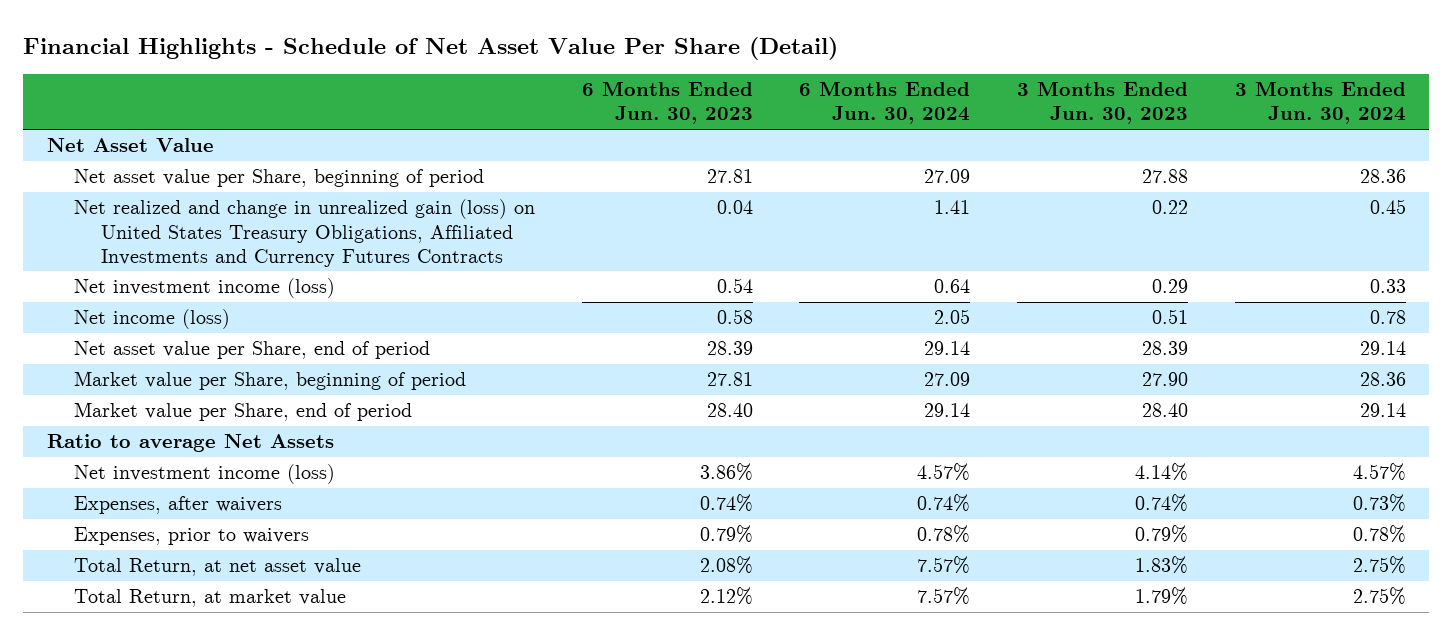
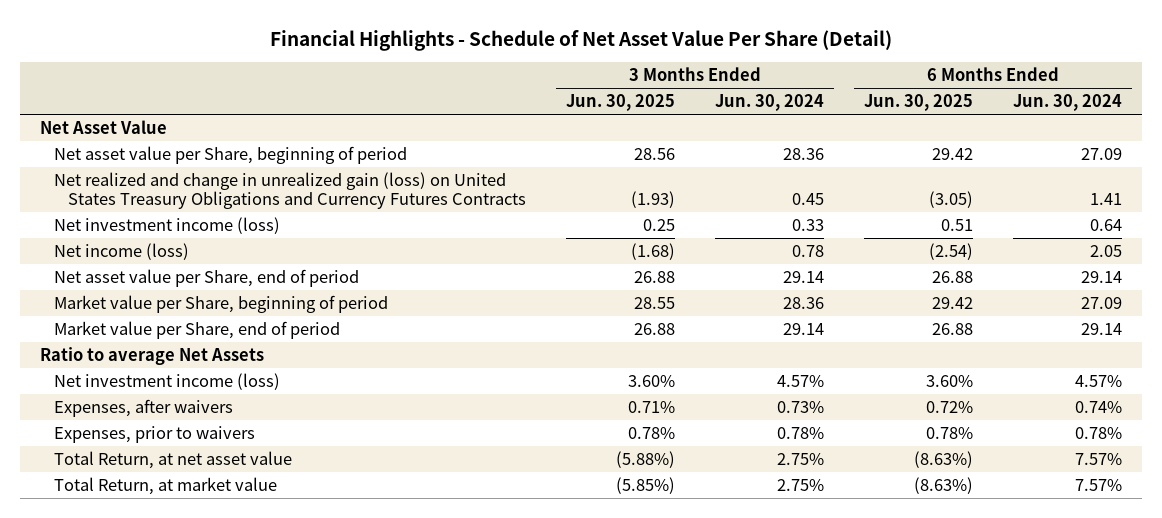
- | 6 Months Ended Jun. 30, 2023 | 6 Months Ended Jun. 30, 2024 | 3 Months Ended Jun. 30, 2023 | 3 Months Ended Jun. 30, 2024
+ | 3 Months Ended Jun. 30, 2025 | 3 Months Ended Jun. 30, 2024 | 6 Months Ended Jun. 30, 2025 | 6 Months Ended Jun. 30, 2024
- Net realized and change in unrealized gain (loss) on United States Treasury Obligations, Affiliated Investments and Currency Futures Contracts | 0.04 | 1.41 | 0.22 | 0.45
+ Net realized and change in unrealized gain (loss) on United States Treasury Obligations and Currency Futures Contracts | (1.93) | 0.45 | (3.05) | 1.41

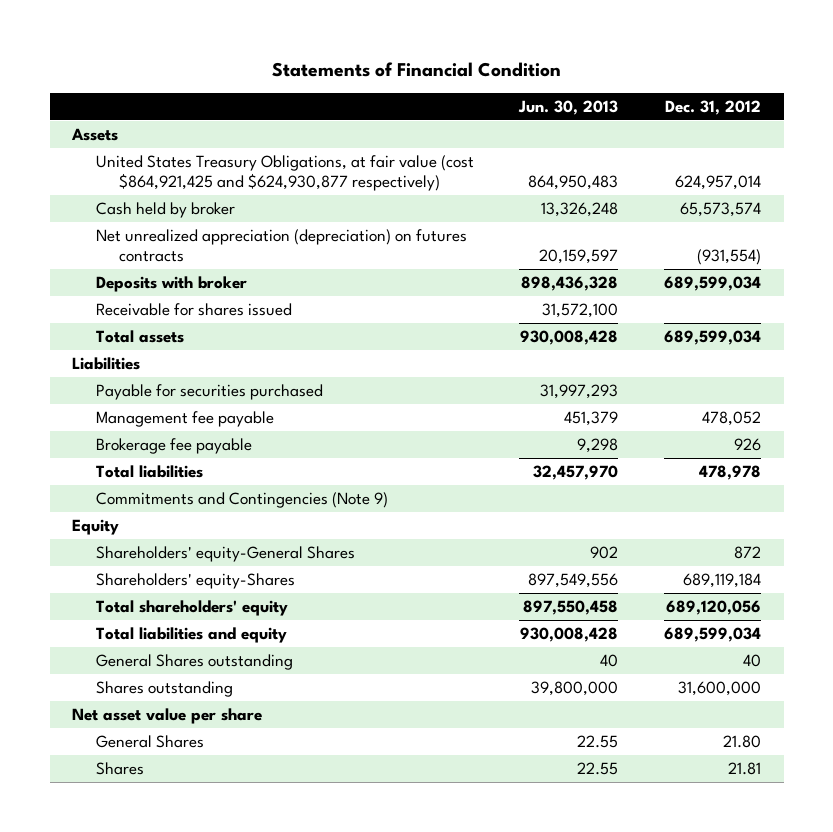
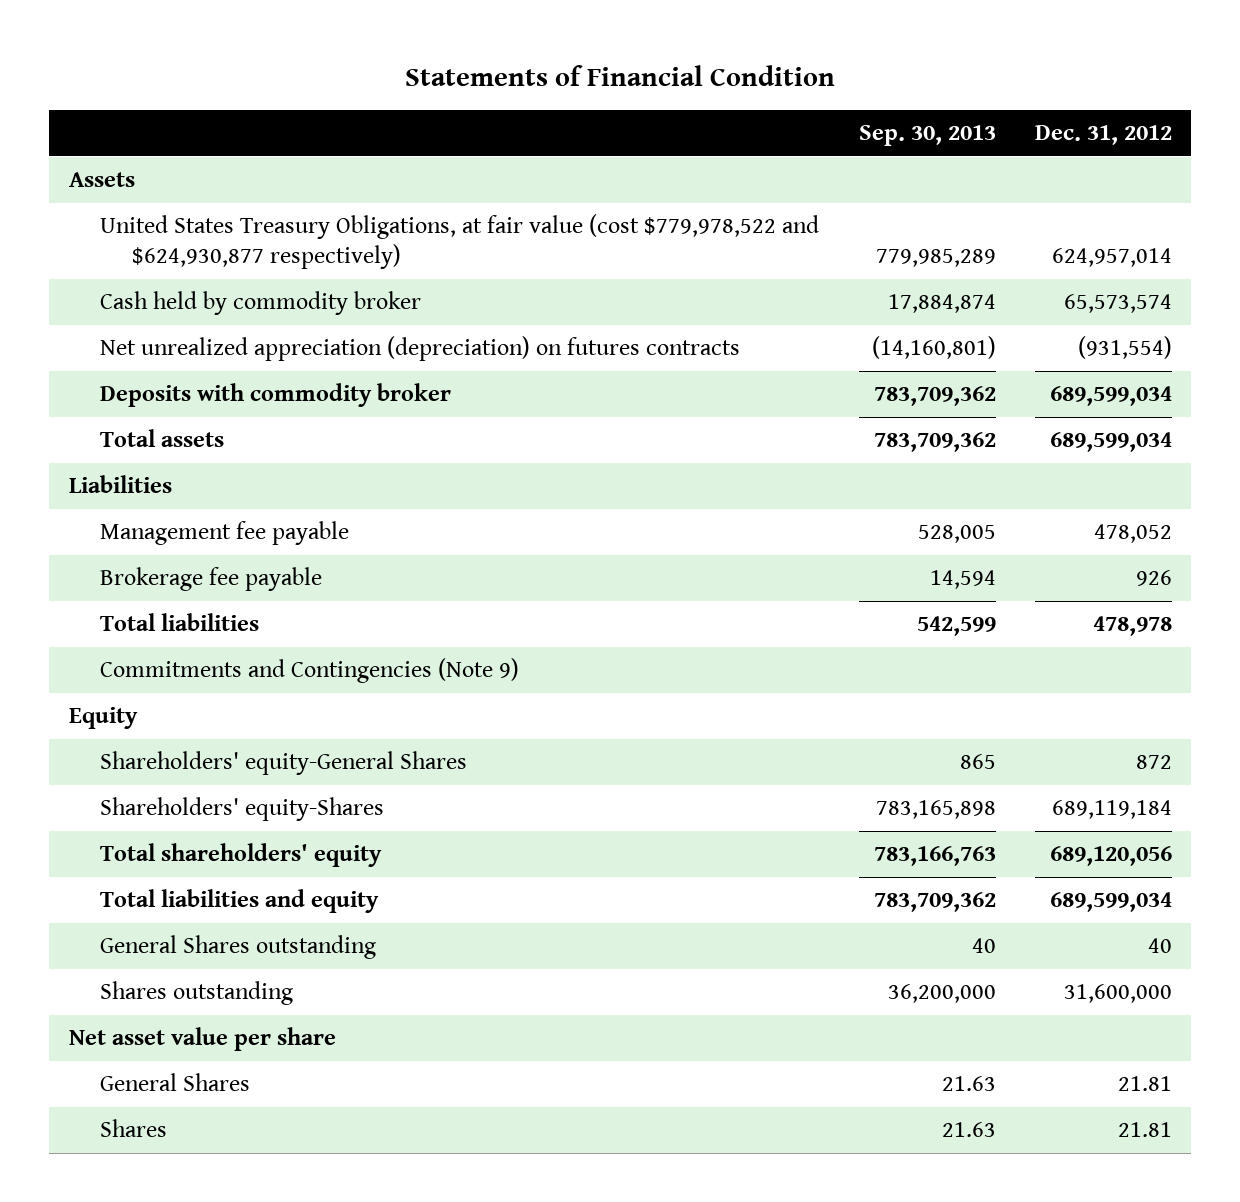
- | Jun. 30, 2013 | Dec. 31, 2012
+ | Sep. 30, 2013 | Dec. 31, 2012
- United States Treasury Obligations, at fair value (cost $864,921,425 and $624,930,877 respectively) | 864,950,483 | 624,957,014
- Cash held by broker | 13,326,248 | 65,573,574
+ United States Treasury Obligations, at fair value (cost $779,978,522 and $624,930,877 respectively) | 779,985,289 | 624,957,014
+ Cash held by commodity broker | 17,884,874 | 65,573,574
- Deposits with broker | 898,436,328 | 689,599,034
- Receivable for shares issued | 31,572,100 |
+ Deposits with commodity broker | 783,709,362 | 689,599,034
- Payable for securities purchased | 31,997,293 |
- General Shares | 22.55 | 21.80
+ General Shares | 21.63 | 21.81

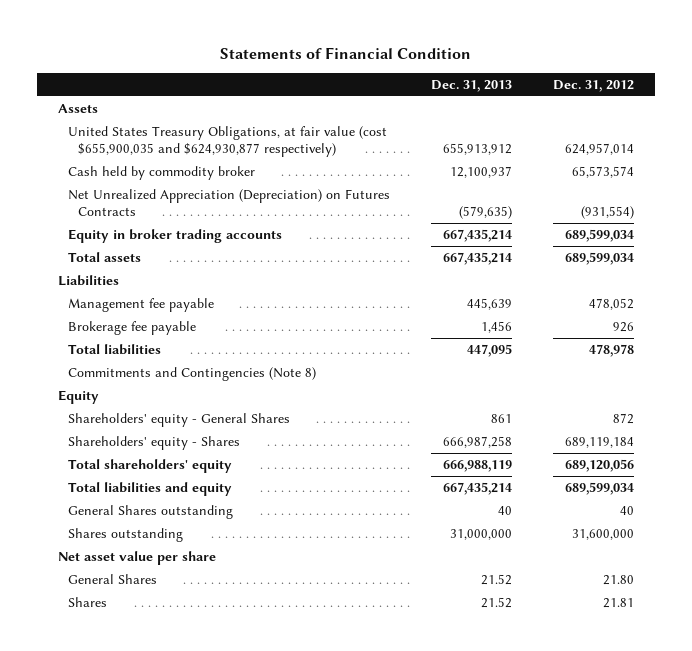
- | Sep. 30, 2013 | Dec. 31, 2012
+ | Dec. 31, 2013 | Dec. 31, 2012
- United States Treasury Obligations, at fair value (cost $779,978,522 and $624,930,877 respectively) | 779,985,289 | 624,957,014
+ United States Treasury Obligations, at fair value (cost $655,900,035 and $624,930,877 respectively) | 655,913,912 | 624,957,014
- Net unrealized appreciation (depreciation) on futures contracts | (14,160,801) | (931,554)
- Deposits with commodity broker | 783,709,362 | 689,599,034
+ Net Unrealized Appreciation (Depreciation) on Futures Contracts | (579,635) | (931,554)
+ Equity in broker trading accounts | 667,435,214 | 689,599,034
- Commitments and Contingencies (Note 9)
+ Commitments and Contingencies (Note 8)
- Shareholders' equity-General Shares | 865 | 872
- Shareholders' equity-Shares | 783,165,898 | 689,119,184
+ Shareholders' equity - General Shares | 861 | 872
+ Shareholders' equity - Shares | 666,987,258 | 689,119,184
- General Shares | 21.63 | 21.81
+ General Shares | 21.52 | 21.80

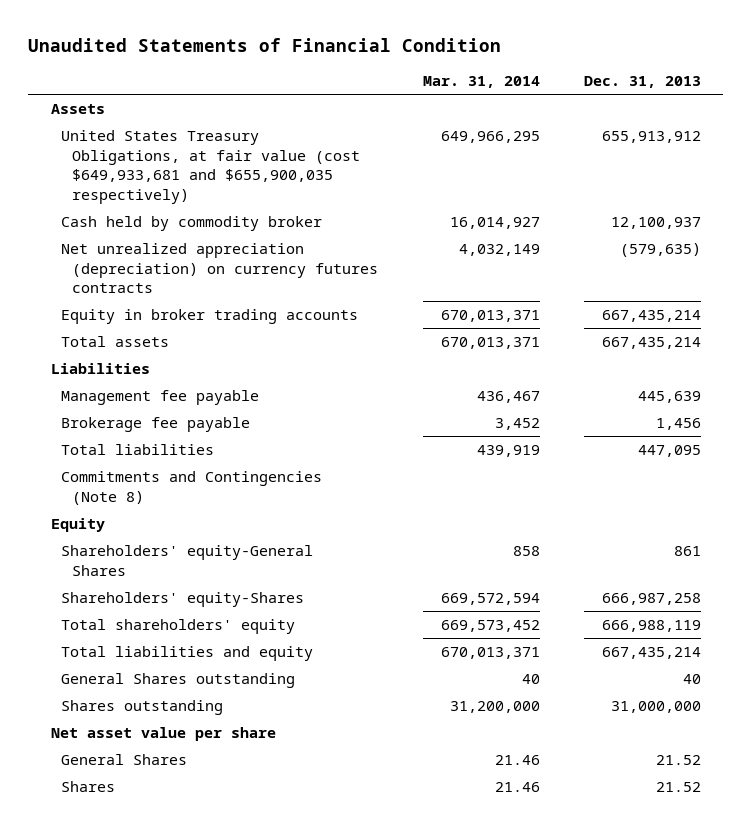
- Statements of Financial Condition
+ Unaudited Statements of Financial Condition
- | Dec. 31, 2013 | Dec. 31, 2012
+ | Mar. 31, 2014 | Dec. 31, 2013
- United States Treasury Obligations, at fair value (cost $655,900,035 and $624,930,877 respectively) | 655,913,912 | 624,957,014
+ United States Treasury Obligations, at fair value (cost $649,933,681 and $655,900,035 respectively) | 649,966,295 | 655,913,912
- Net Unrealized Appreciation (Depreciation) on Futures Contracts | (579,635) | (931,554)
+ Net unrealized appreciation (depreciation) on currency futures contracts | 4,032,149 | (579,635)
- Shareholders' equity - General Shares | 861 | 872
- Shareholders' equity - Shares | 666,987,258 | 689,119,184
+ Shareholders' equity-General Shares | 858 | 861
+ Shareholders' equity-Shares | 669,572,594 | 666,987,258

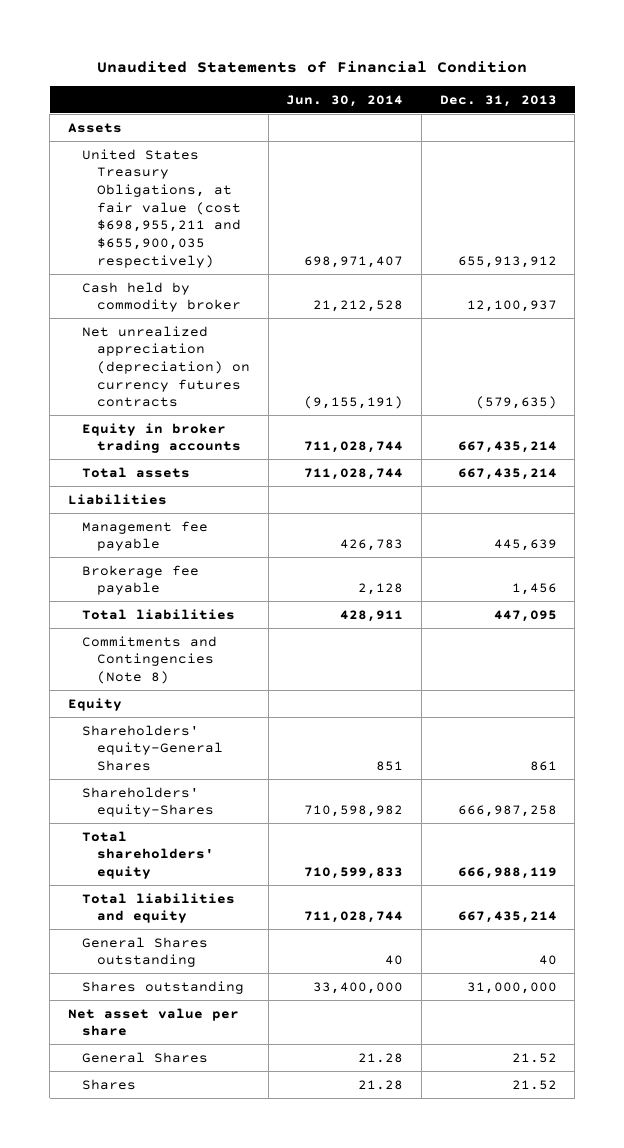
- | Mar. 31, 2014 | Dec. 31, 2013
+ | Jun. 30, 2014 | Dec. 31, 2013
- United States Treasury Obligations, at fair value (cost $649,933,681 and $655,900,035 respectively) | 649,966,295 | 655,913,912
+ United States Treasury Obligations, at fair value (cost $698,955,211 and $655,900,035 respectively) | 698,971,407 | 655,913,912

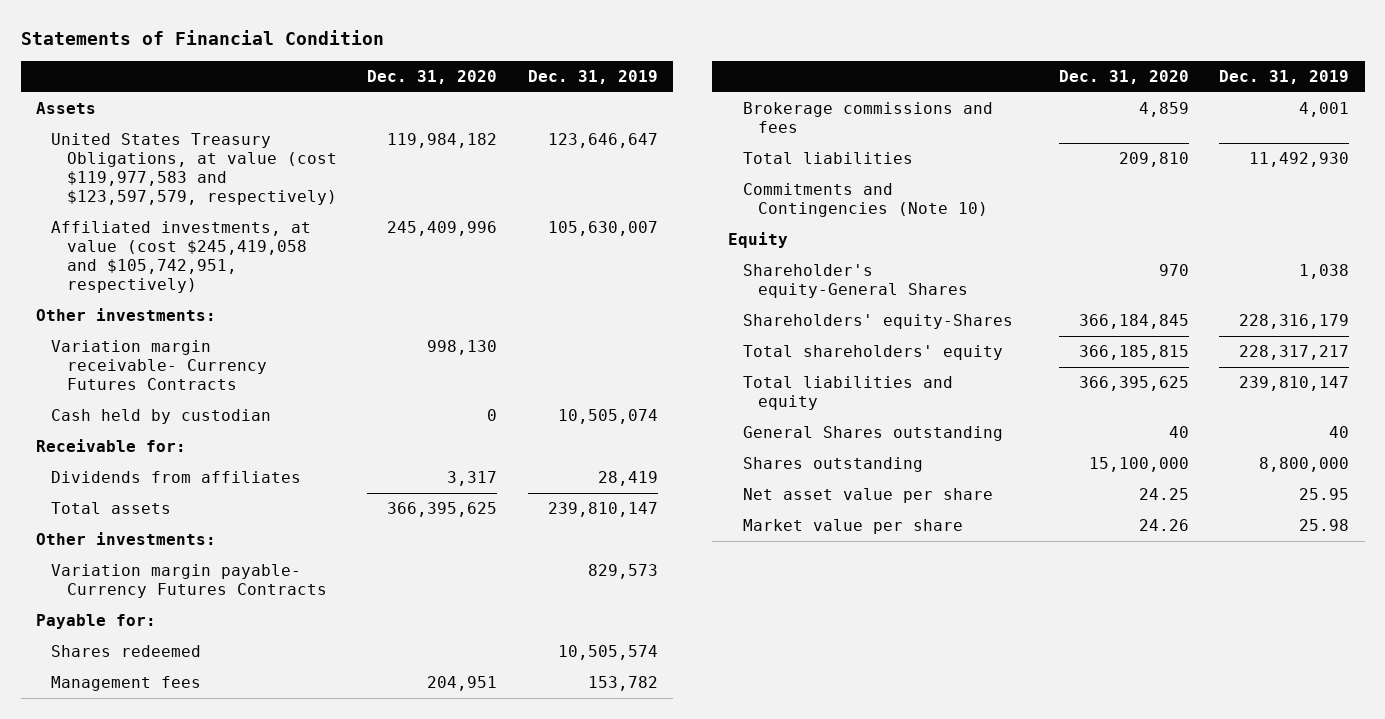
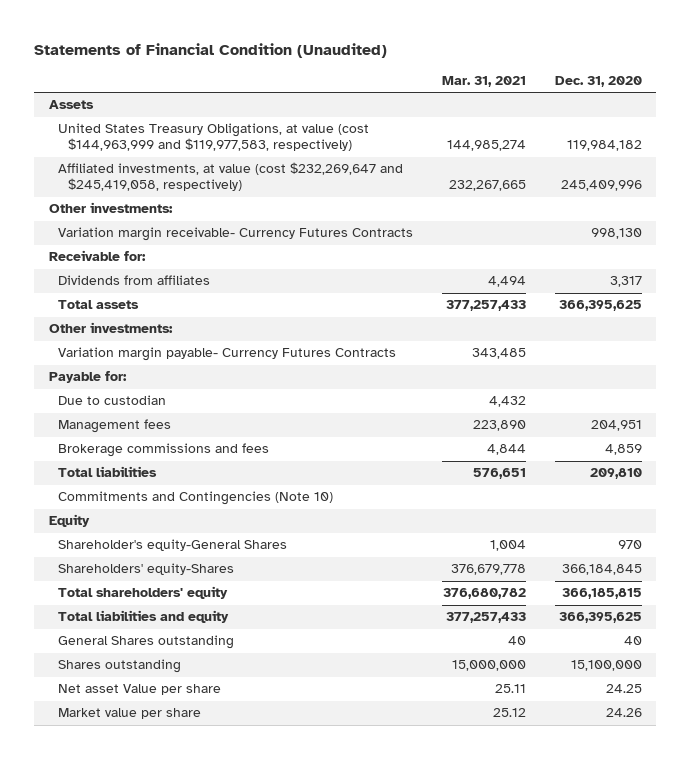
- Statements of Financial Condition
+ Statements of Financial Condition (Unaudited)
- | Dec. 31, 2020 | Dec. 31, 2019
+ | Mar. 31, 2021 | Dec. 31, 2020
- United States Treasury Obligations, at value (cost $119,977,583 and $123,597,579, respectively) | 119,984,182 | 123,646,647
- Affiliated investments, at value (cost $245,419,058 and $105,742,951, respectively) | 245,409,996 | 105,630,007
+ United States Treasury Obligations, at value (cost $144,963,999 and $119,977,583, respectively) | 144,985,274 | 119,984,182
+ Affiliated investments, at value (cost $232,269,647 and $245,419,058, respectively) | 232,267,665 | 245,409,996
- Cash held by custodian | 0 | 10,505,074
- Shares redeemed | | 10,505,574
+ Due to custodian | 4,432 |
- Net asset value per share | 24.25 | 25.95
+ Net asset Value per share | 25.11 | 24.25

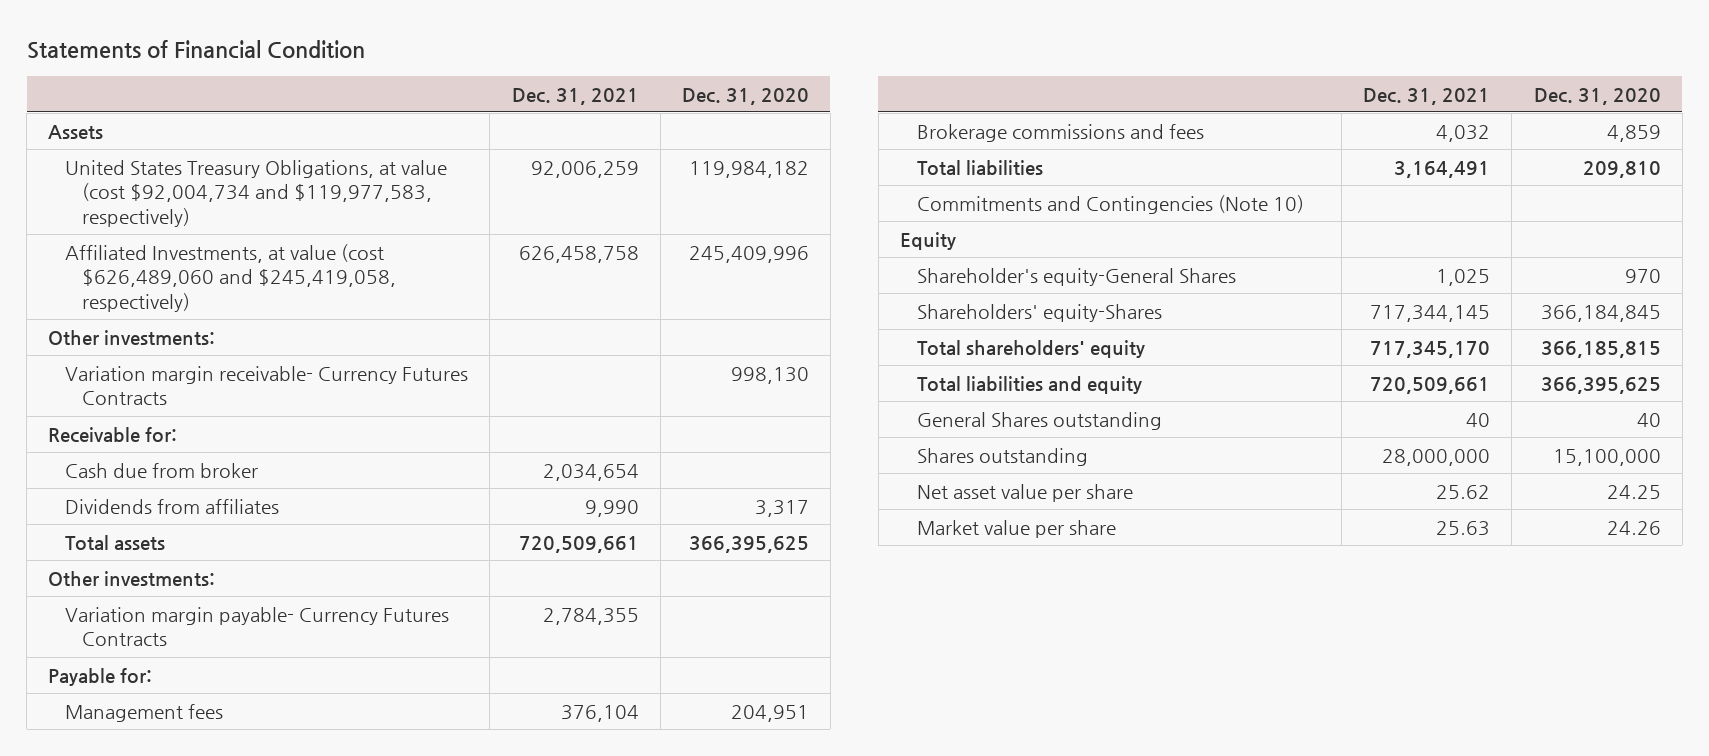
- Statements of Financial Condition (Unaudited)
+ Statements of Financial Condition
- | Mar. 31, 2021 | Dec. 31, 2020
+ | Dec. 31, 2021 | Dec. 31, 2020
- United States Treasury Obligations, at value (cost $144,963,999 and $119,977,583, respectively) | 144,985,274 | 119,984,182
- Affiliated investments, at value (cost $232,269,647 and $245,419,058, respectively) | 232,267,665 | 245,409,996
+ United States Treasury Obligations, at value (cost $92,004,734 and $119,977,583, respectively) | 92,006,259 | 119,984,182
+ Affiliated Investments, at value (cost $626,489,060 and $245,419,058, respectively) | 626,458,758 | 245,409,996
+ Cash due from broker | 2,034,654 |
- Due to custodian | 4,432 |
- Net asset Value per share | 25.11 | 24.25
+ Net asset value per share | 25.62 | 24.25

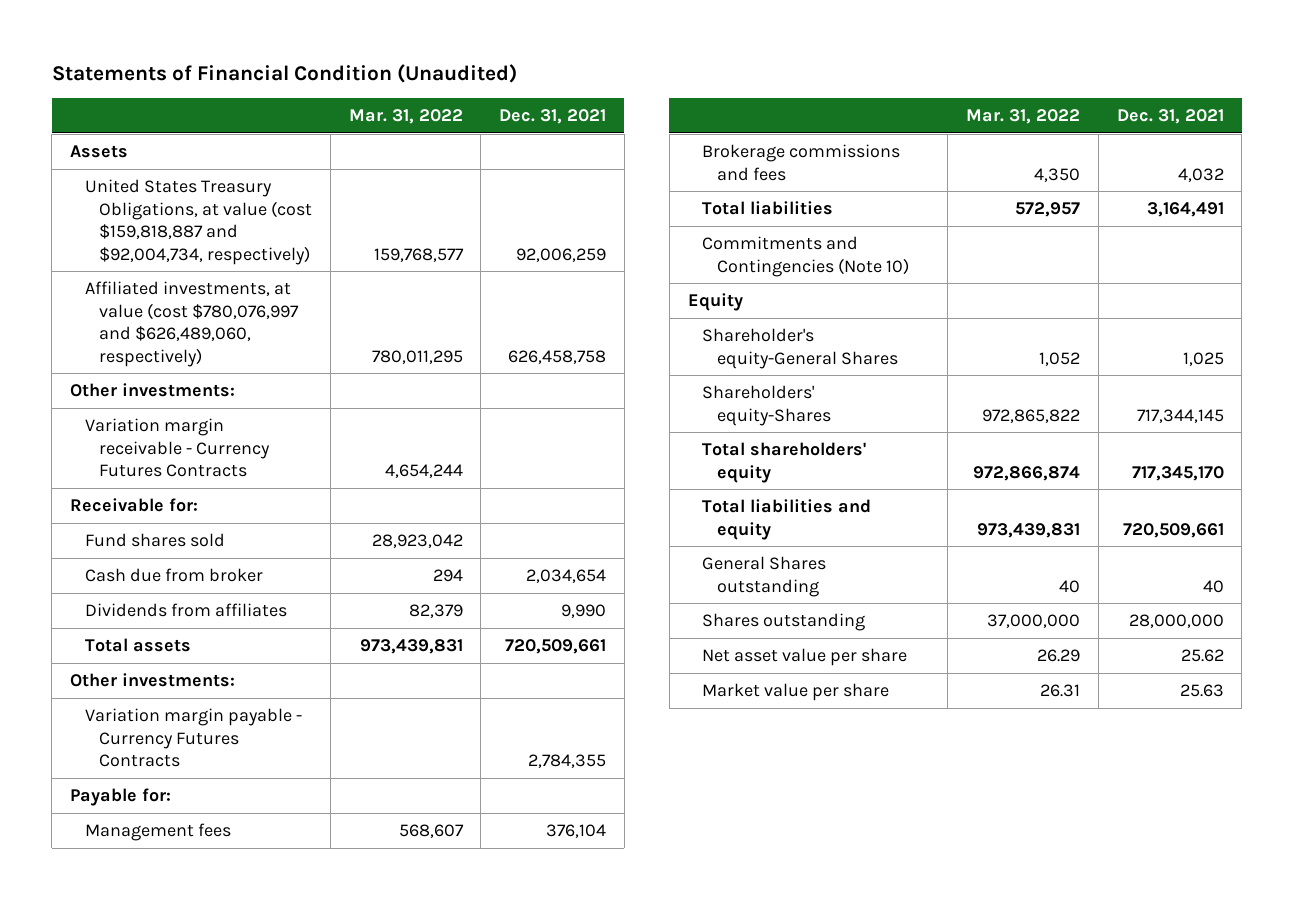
- Statements of Financial Condition
+ Statements of Financial Condition (Unaudited)
- | Dec. 31, 2021 | Dec. 31, 2020
+ | Mar. 31, 2022 | Dec. 31, 2021
- United States Treasury Obligations, at value (cost $92,004,734 and $119,977,583, respectively) | 92,006,259 | 119,984,182
- Affiliated Investments, at value (cost $626,489,060 and $245,419,058, respectively) | 626,458,758 | 245,409,996
+ United States Treasury Obligations, at value (cost $159,818,887 and $92,004,734, respectively) | 159,768,577 | 92,006,259
+ Affiliated investments, at value (cost $780,076,997 and $626,489,060, respectively) | 780,011,295 | 626,458,758
- Variation margin receivable- Currency Futures Contracts | | 998,130
+ Variation margin receivable - Currency Futures Contracts | 4,654,244 |
+ Fund shares sold | 28,923,042 |
- Variation margin payable- Currency Futures Contracts | 2,784,355 |
+ Variation margin payable - Currency Futures Contracts | | 2,784,355

